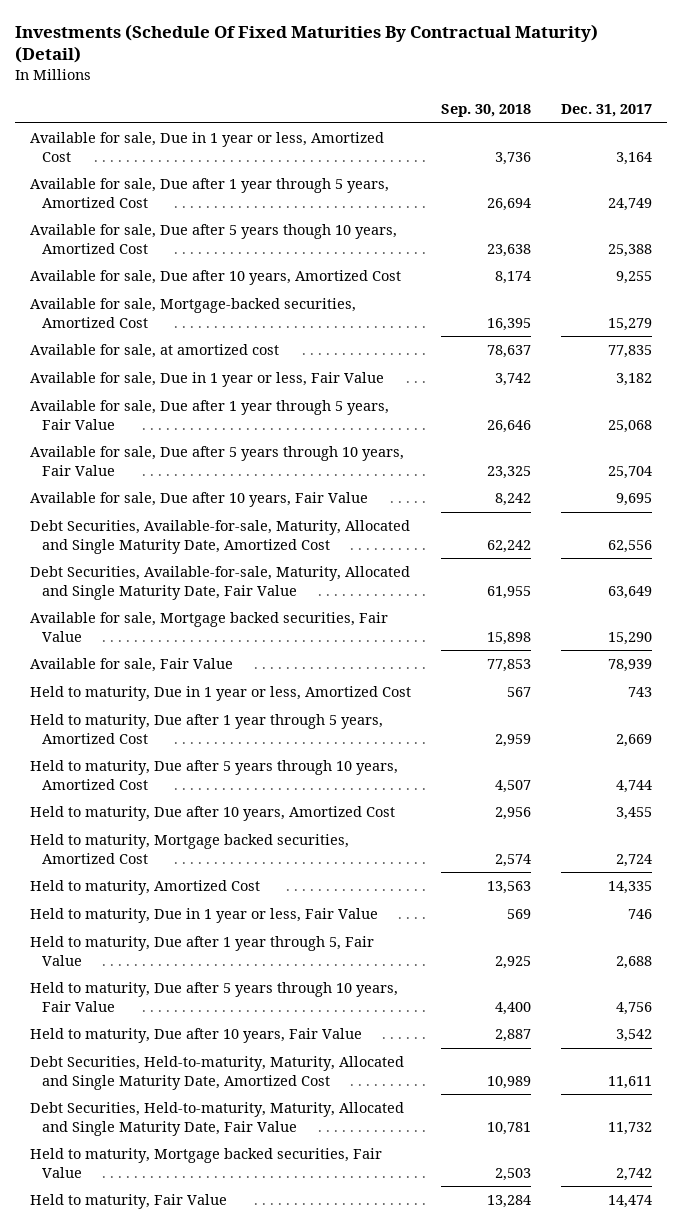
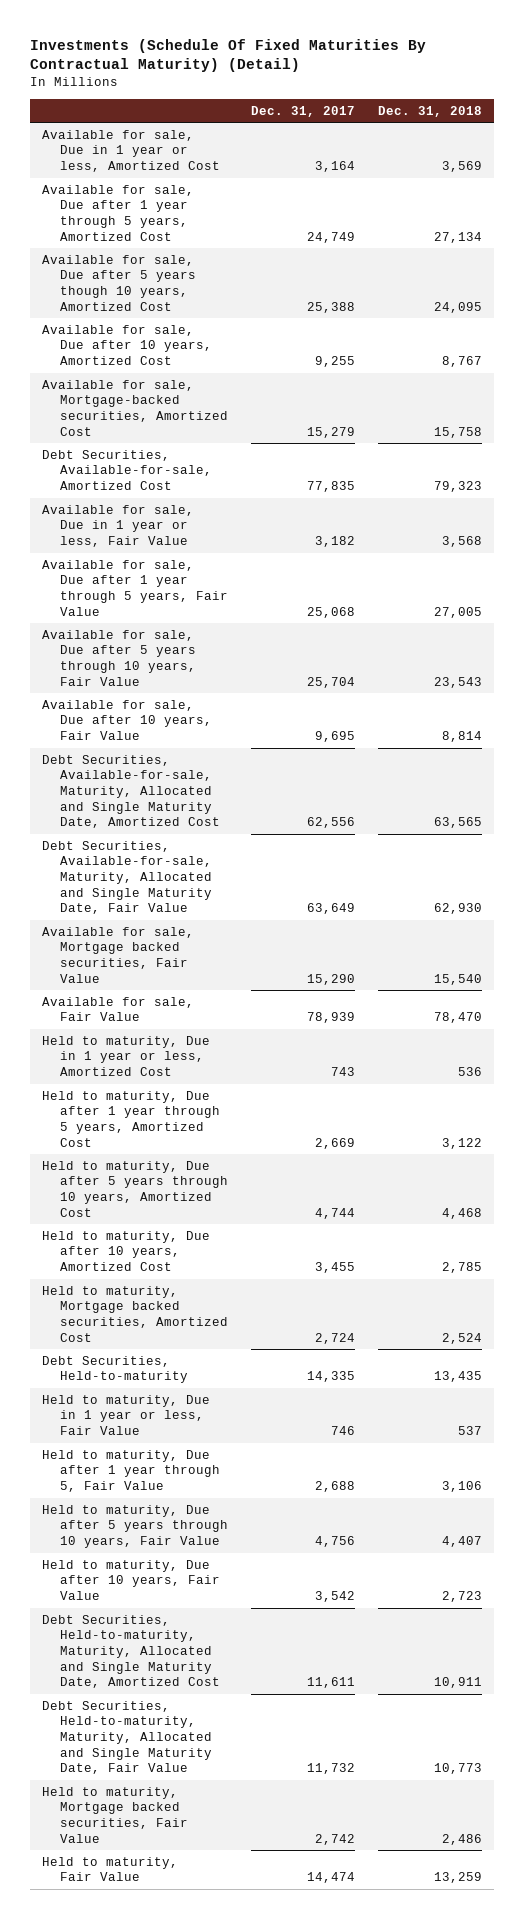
- | Sep. 30, 2018 | Dec. 31, 2017
+ | Dec. 31, 2017 | Dec. 31, 2018
- Available for sale, at amortized cost | 78,637 | 77,835
+ Debt Securities, Available-for-sale, Amortized Cost | 77,835 | 79,323
- Held to maturity, Amortized Cost | 13,563 | 14,335
+ Debt Securities, Held-to-maturity | 14,335 | 13,435

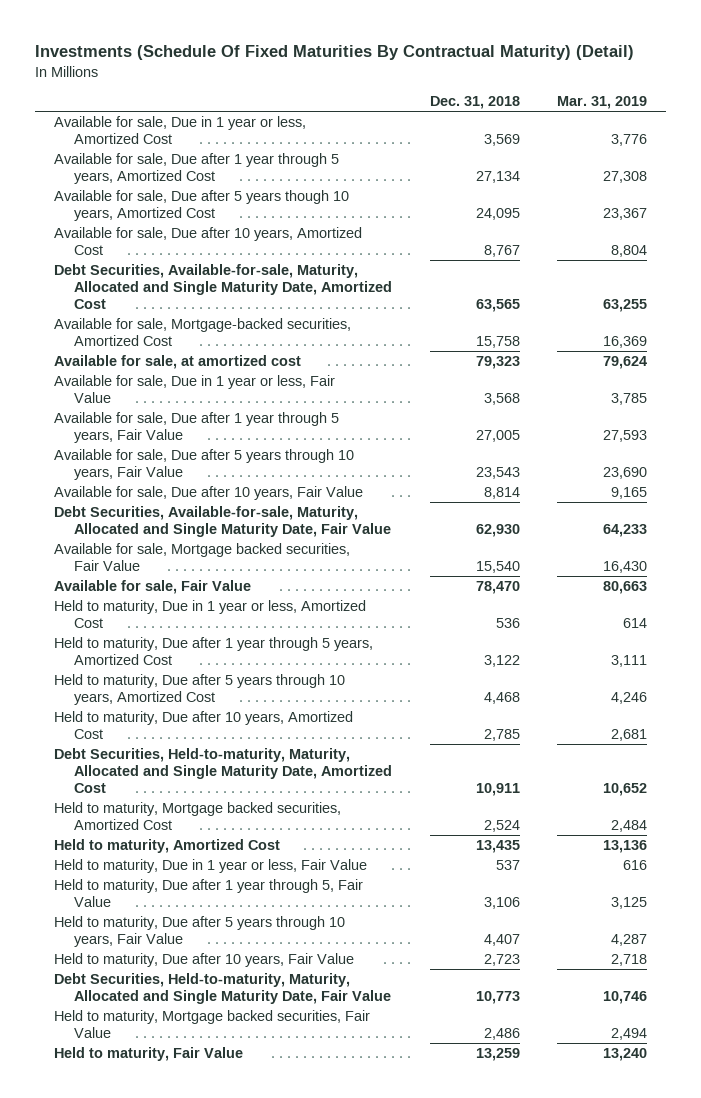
- | Dec. 31, 2017 | Dec. 31, 2018
+ | Dec. 31, 2018 | Mar. 31, 2019
moved up: Debt Securities, Available-for-sale, Maturity, Allocated and Single Maturity Date, Amortized Cost | 63,565 | 63,255
- Debt Securities, Available-for-sale, Amortized Cost | 77,835 | 79,323
+ Available for sale, at amortized cost | 79,323 | 79,624
moved up: Debt Securities, Held-to-maturity, Maturity, Allocated and Single Maturity Date, Amortized Cost | 10,911 | 10,652
- Debt Securities, Held-to-maturity | 14,335 | 13,435
+ Held to maturity, Amortized Cost | 13,435 | 13,136

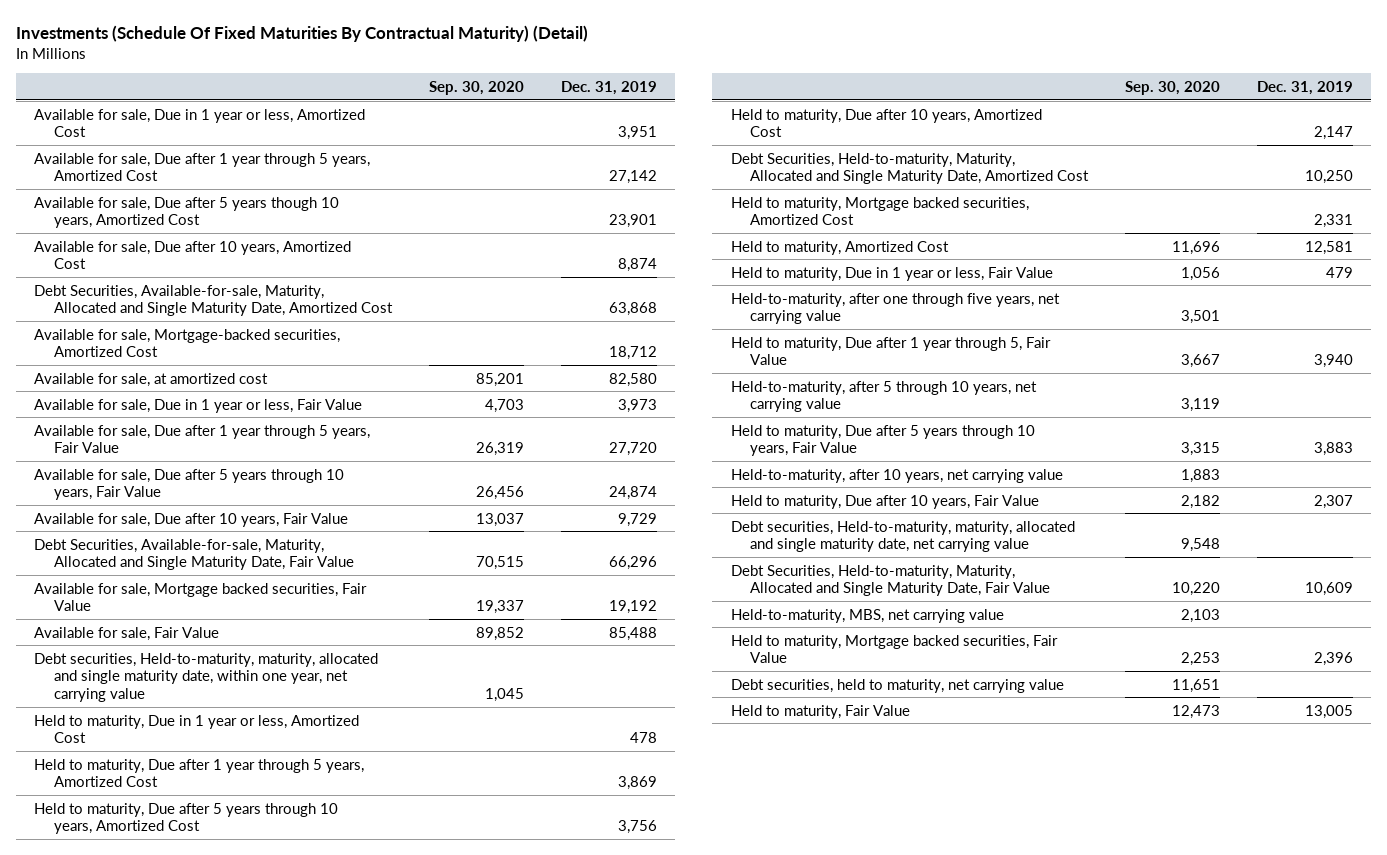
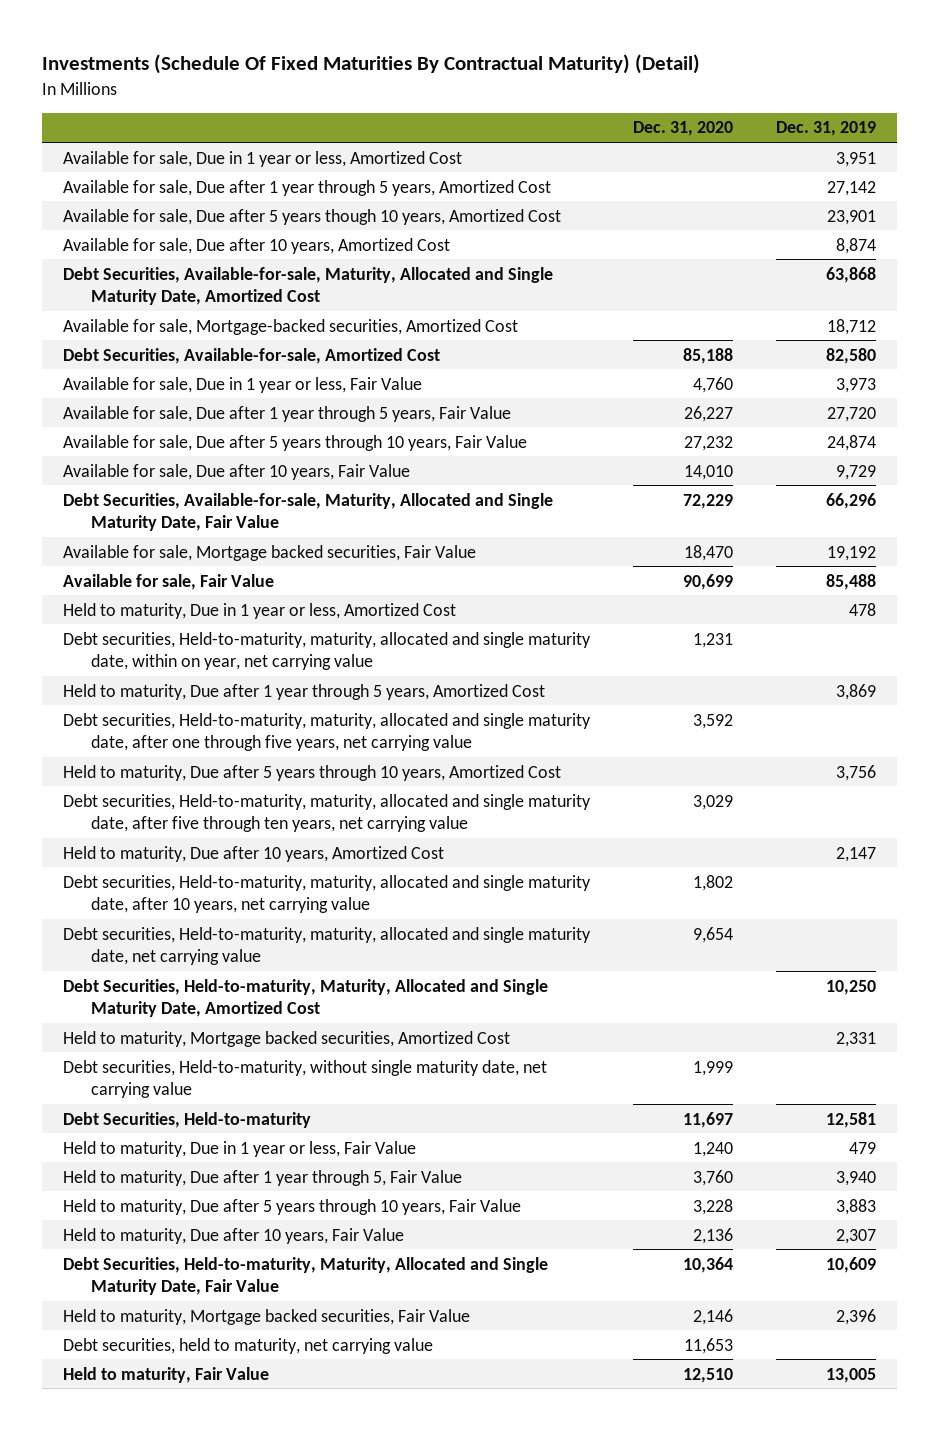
- | Sep. 30, 2020 | Dec. 31, 2019
+ | Dec. 31, 2020 | Dec. 31, 2019
- Available for sale, at amortized cost | 85,201 | 82,580
+ Debt Securities, Available-for-sale, Amortized Cost | 85,188 | 82,580
- Debt securities, Held-to-maturity, maturity, allocated and single maturity date, within one year, net carrying value | 1,045 |
+ Debt securities, Held-to-maturity, maturity, allocated and single maturity date, within on year, net carrying value | 1,231 |
+ Debt securities, Held-to-maturity, maturity, allocated and single maturity date, after one through five years, net carrying value | 3,592 |
+ Debt securities, Held-to-maturity, maturity, allocated and single maturity date, after five through ten years, net carrying value | 3,029 |
+ Debt securities, Held-to-maturity, maturity, allocated and single maturity date, after 10 years, net carrying value | 1,802 |
moved up: Debt securities, Held-to-maturity, maturity, allocated and single maturity date, net carrying value | 9,654 |
- Held to maturity, Amortized Cost | 11,696 | 12,581
+ Debt securities, Held-to-maturity, without single maturity date, net carrying value | 1,999 |
+ Debt Securities, Held-to-maturity | 11,697 | 12,581
- Held-to-maturity, after one through five years, net carrying value | 3,501 |
- Held-to-maturity, after 5 through 10 years, net carrying value | 3,119 |
- Held-to-maturity, after 10 years, net carrying value | 1,883 |
- Held-to-maturity, MBS, net carrying value | 2,103 |

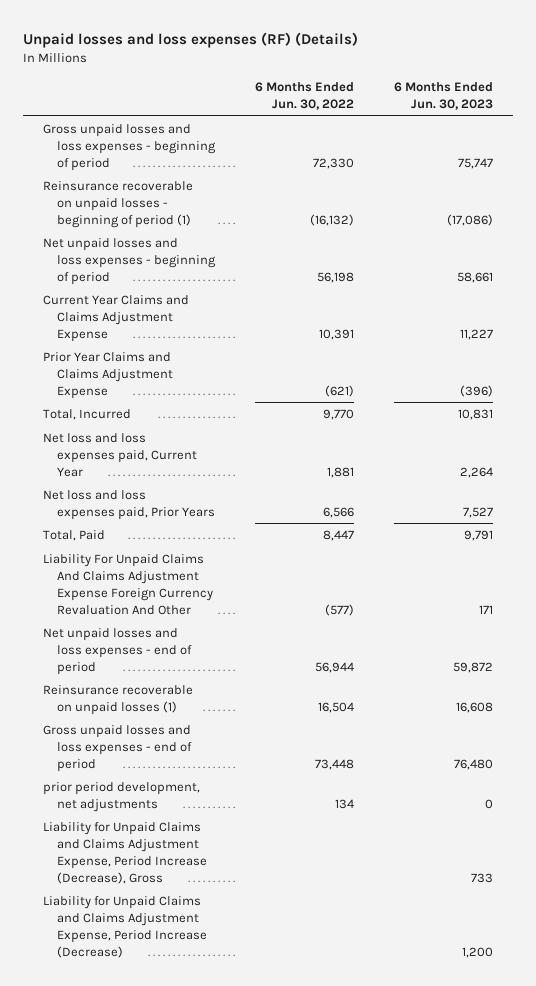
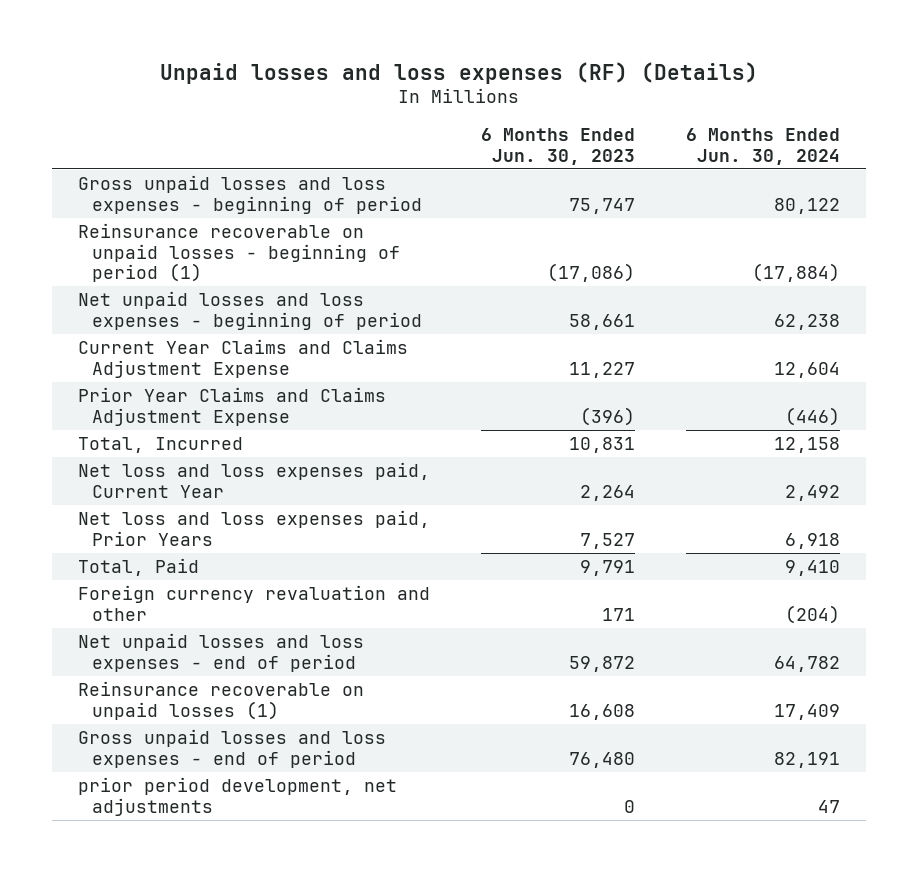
- | 6 Months Ended Jun. 30, 2022 | 6 Months Ended Jun. 30, 2023
+ | 6 Months Ended Jun. 30, 2023 | 6 Months Ended Jun. 30, 2024
- Liability For Unpaid Claims And Claims Adjustment Expense Foreign Currency Revaluation And Other | (577) | 171
+ Foreign currency revaluation and other | 171 | (204)
- Liability for Unpaid Claims and Claims Adjustment Expense, Period Increase (Decrease), Gross | | 733
- Liability for Unpaid Claims and Claims Adjustment Expense, Period Increase (Decrease) | | 1,200

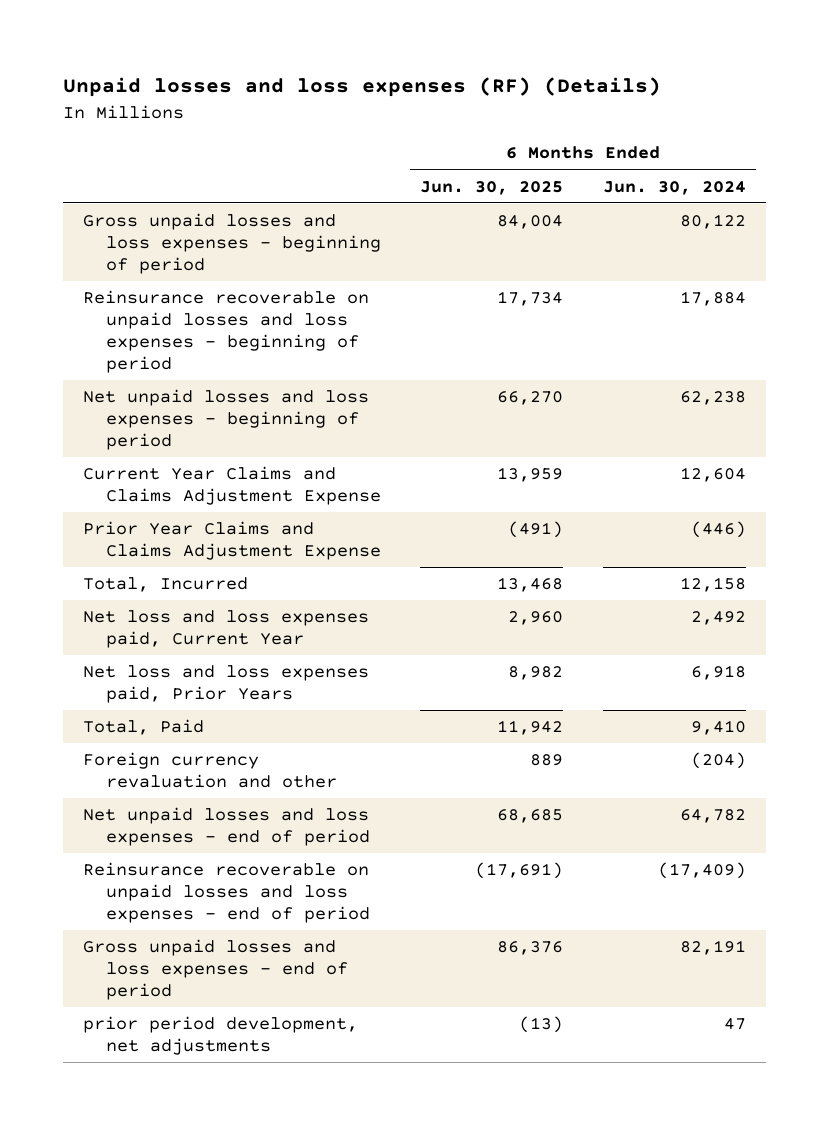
- | 6 Months Ended Jun. 30, 2023 | 6 Months Ended Jun. 30, 2024
+ | 6 Months Ended Jun. 30, 2025 | 6 Months Ended Jun. 30, 2024
- Reinsurance recoverable on unpaid losses - beginning of period (1) | (17,086) | (17,884)
+ Reinsurance recoverable on unpaid losses and loss expenses - beginning of period | 17,734 | 17,884
- Reinsurance recoverable on unpaid losses (1) | 16,608 | 17,409
+ Reinsurance recoverable on unpaid losses and loss expenses - end of period | (17,691) | (17,409)

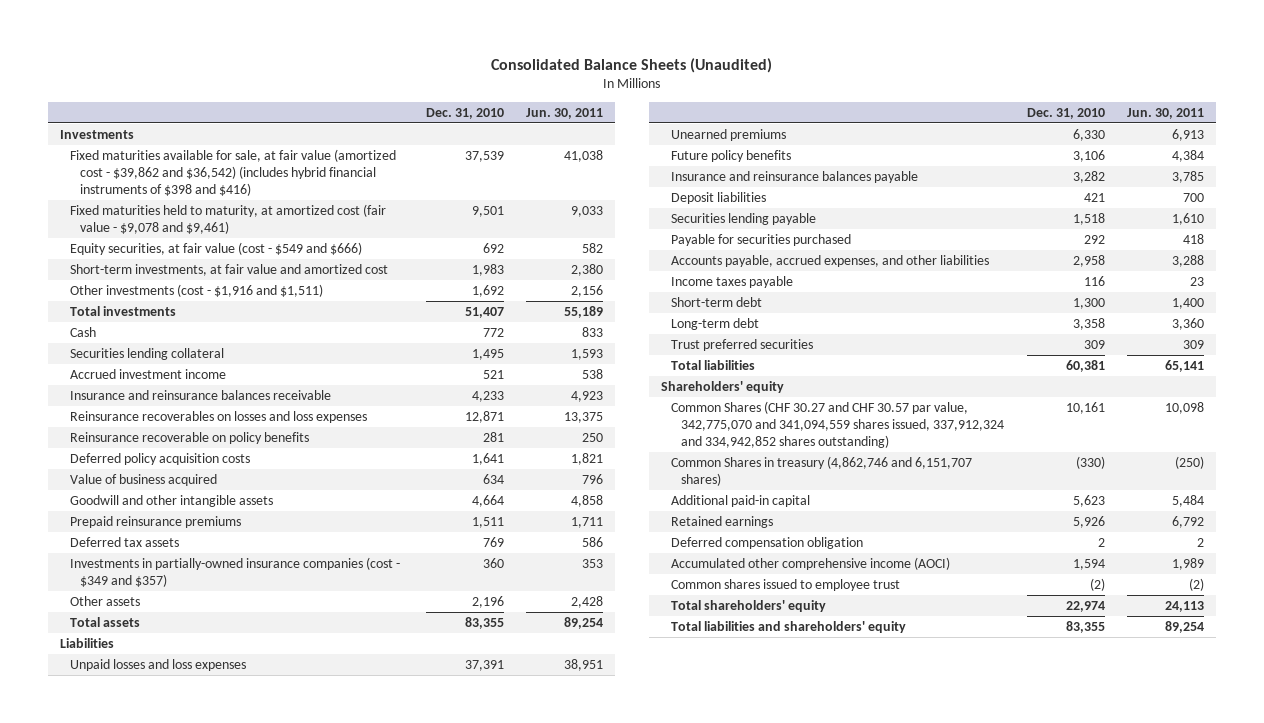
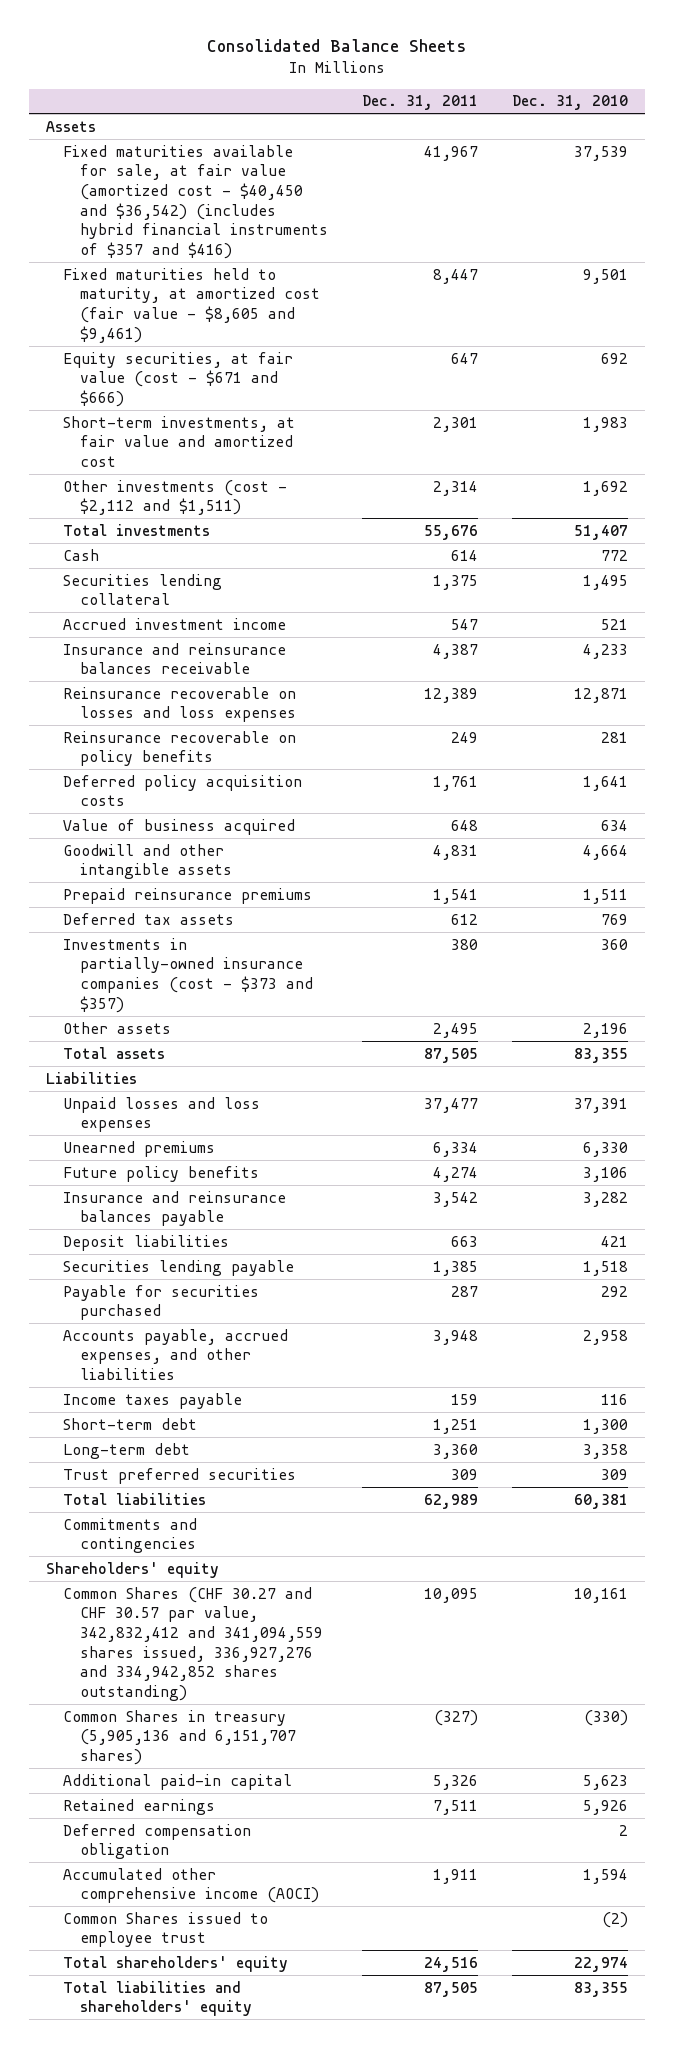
- Consolidated Balance Sheets (Unaudited)
+ Consolidated Balance Sheets
- | Dec. 31, 2010 | Jun. 30, 2011
+ | Dec. 31, 2011 | Dec. 31, 2010
- Investments
- Fixed maturities available for sale, at fair value (amortized cost - $39,862 and $36,542) (includes hybrid financial instruments of $398 and $416) | 37,539 | 41,038
- Fixed maturities held to maturity, at amortized cost (fair value - $9,078 and $9,461) | 9,501 | 9,033
- Equity securities, at fair value (cost - $549 and $666) | 692 | 582
+ Assets
+ Fixed maturities available for sale, at fair value (amortized cost - $40,450 and $36,542) (includes hybrid financial instruments of $357 and $416) | 41,967 | 37,539
+ Fixed maturities held to maturity, at amortized cost (fair value - $8,605 and $9,461) | 8,447 | 9,501
+ Equity securities, at fair value (cost - $671 and $666) | 647 | 692
- Other investments (cost - $1,916 and $1,511) | 1,692 | 2,156
+ Other investments (cost - $2,112 and $1,511) | 2,314 | 1,692
- Reinsurance recoverables on losses and loss expenses | 12,871 | 13,375
+ Reinsurance recoverable on losses and loss expenses | 12,389 | 12,871
- Investments in partially-owned insurance companies (cost - $349 and $357) | 360 | 353
+ Investments in partially-owned insurance companies (cost - $373 and $357) | 380 | 360
+ Commitments and contingencies
- Common Shares (CHF 30.27 and CHF 30.57 par value, 342,775,070 and 341,094,559 shares issued, 337,912,324 and 334,942,852 shares outstanding) | 10,161 | 10,098
- Common Shares in treasury (4,862,746 and 6,151,707 shares) | (330) | (250)
+ Common Shares (CHF 30.27 and CHF 30.57 par value, 342,832,412 and 341,094,559 shares issued, 336,927,276 and 334,942,852 shares outstanding) | 10,095 | 10,161
+ Common Shares in treasury (5,905,136 and 6,151,707 shares) | (327) | (330)
- Common shares issued to employee trust | (2) | (2)
+ Common Shares issued to employee trust | | (2)

